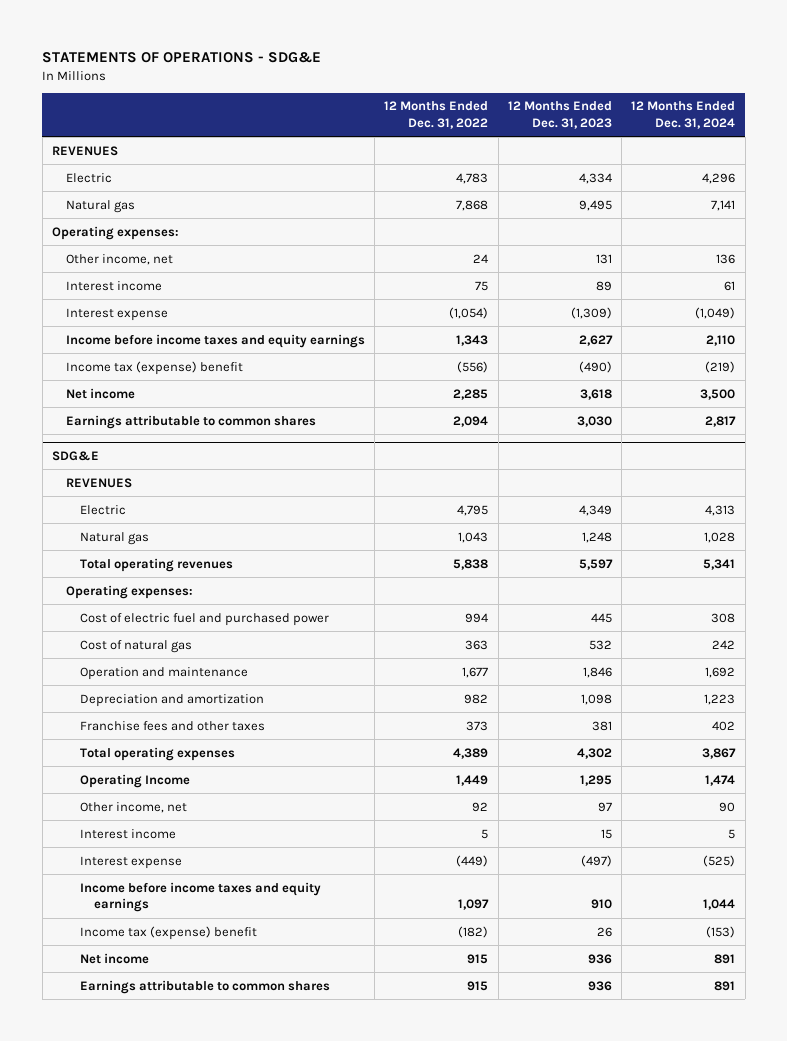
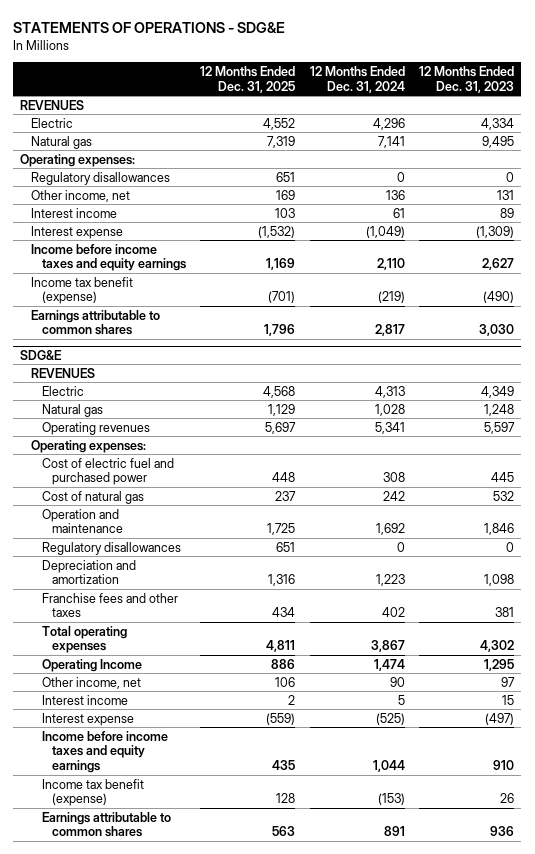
- | 12 Months Ended Dec. 31, 2022 | 12 Months Ended Dec. 31, 2023 | 12 Months Ended Dec. 31, 2024
+ | 12 Months Ended Dec. 31, 2025 | 12 Months Ended Dec. 31, 2024 | 12 Months Ended Dec. 31, 2023
+ Regulatory disallowances | 651 | 0 | 0
- Income tax (expense) benefit | (556) | (490) | (219)
- Net income | 2,285 | 3,618 | 3,500
+ Income tax benefit (expense) | (701) | (219) | (490)
@ SDG&E
- Total operating revenues | 5,838 | 5,597 | 5,341
+ Operating revenues | 5,697 | 5,341 | 5,597
+ Regulatory disallowances | 651 | 0 | 0
- Income tax (expense) benefit | (182) | 26 | (153)
- Net income | 915 | 936 | 891
+ Income tax benefit (expense) | 128 | (153) | 26

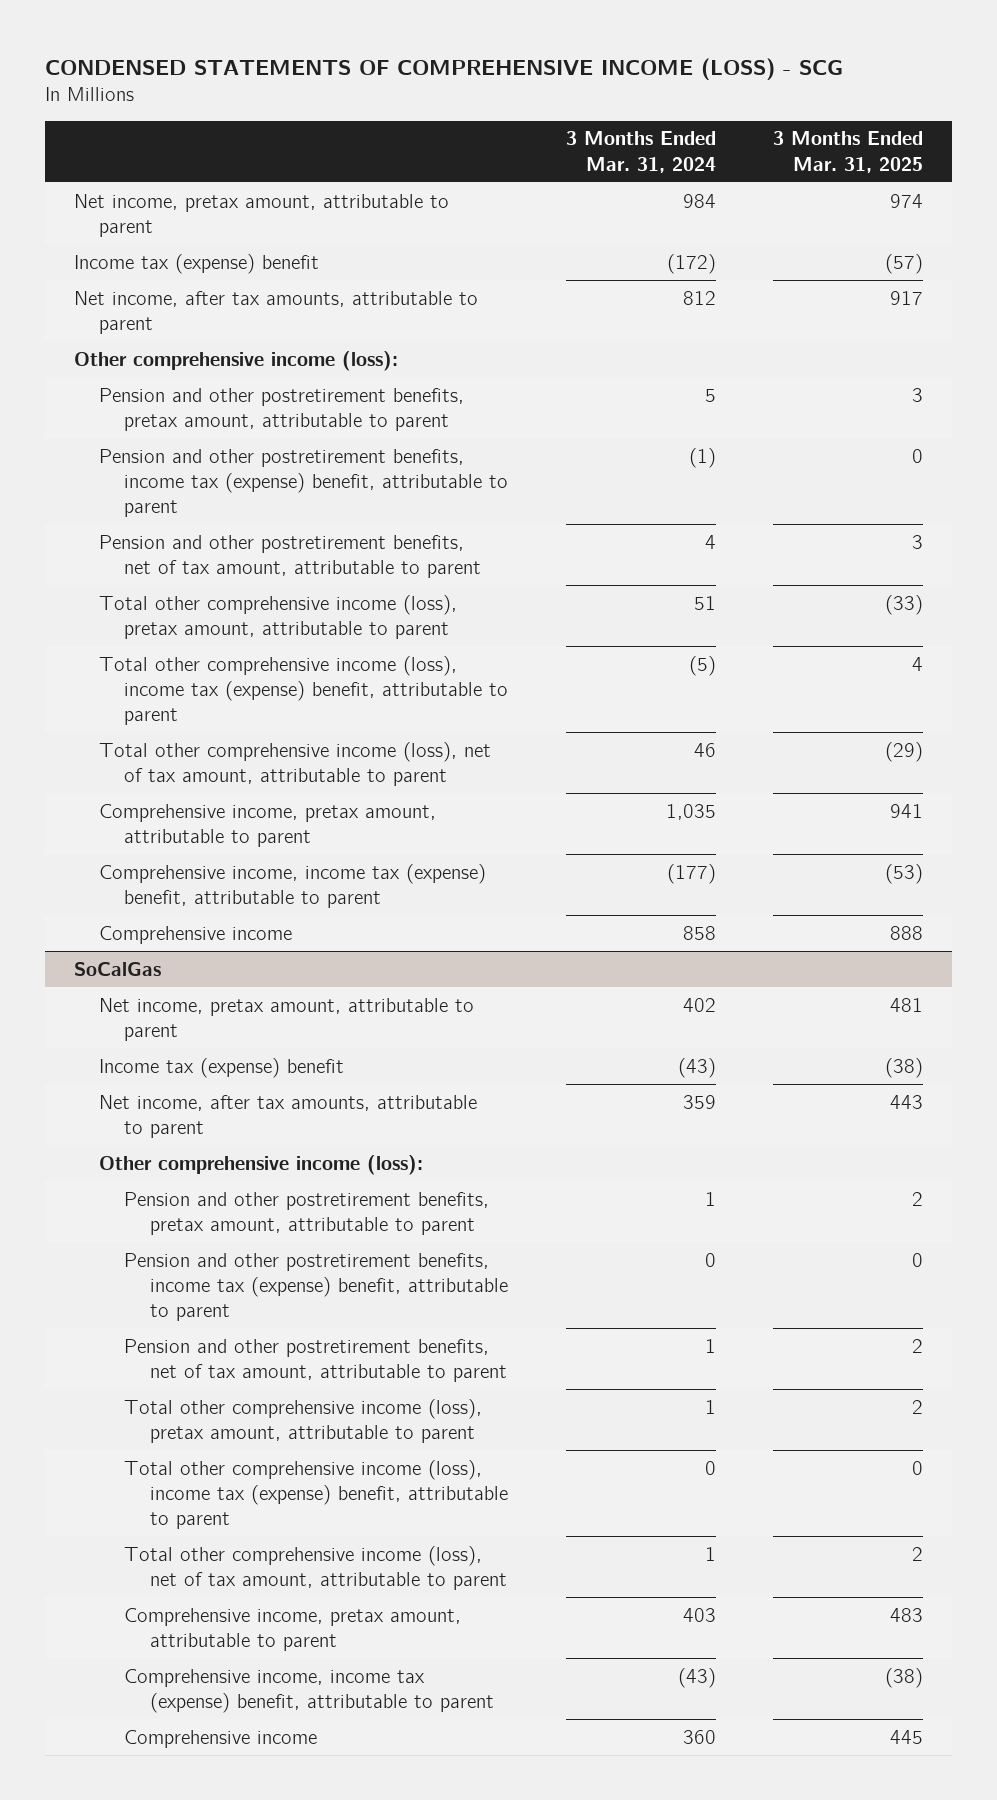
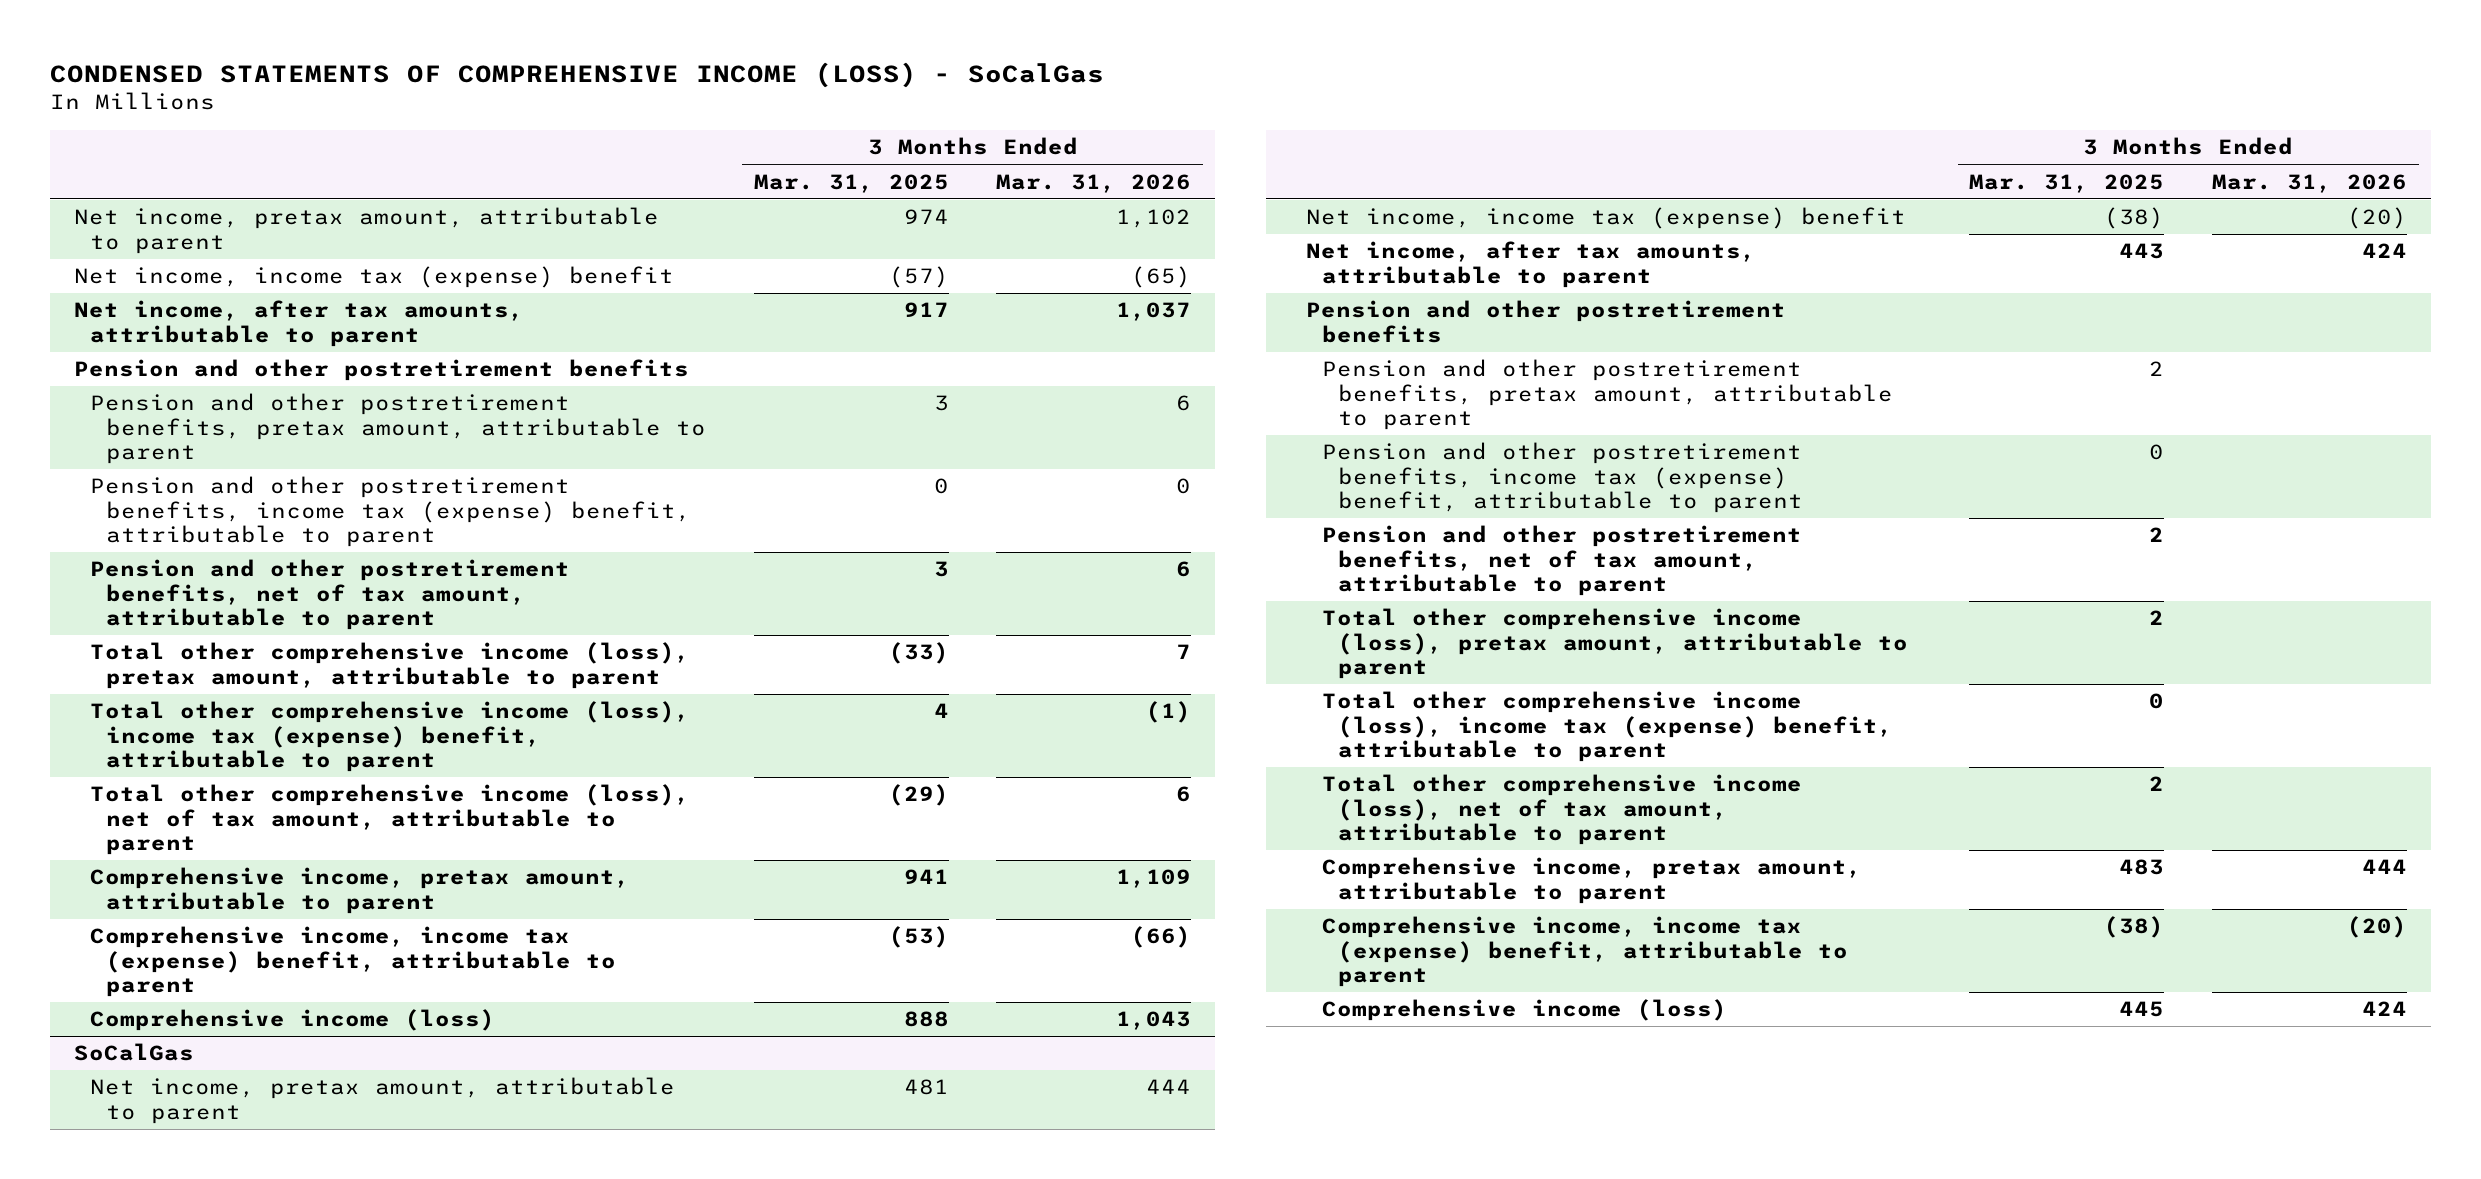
- CONDENSED STATEMENTS OF COMPREHENSIVE INCOME (LOSS) - SCG
+ CONDENSED STATEMENTS OF COMPREHENSIVE INCOME (LOSS) - SoCalGas
- | 3 Months Ended Mar. 31, 2024 | 3 Months Ended Mar. 31, 2025
+ | 3 Months Ended Mar. 31, 2025 | 3 Months Ended Mar. 31, 2026
- Income tax (expense) benefit | (172) | (57)
+ Net income, income tax (expense) benefit | (57) | (65)
- Other comprehensive income (loss):
+ Pension and other postretirement benefits
- Comprehensive income | 858 | 888
+ Comprehensive income (loss) | 888 | 1,043
@ SoCalGas
- Income tax (expense) benefit | (43) | (38)
+ Net income, income tax (expense) benefit | (38) | (20)
- Other comprehensive income (loss):
+ Pension and other postretirement benefits
- Comprehensive income | 360 | 445
+ Comprehensive income (loss) | 445 | 424

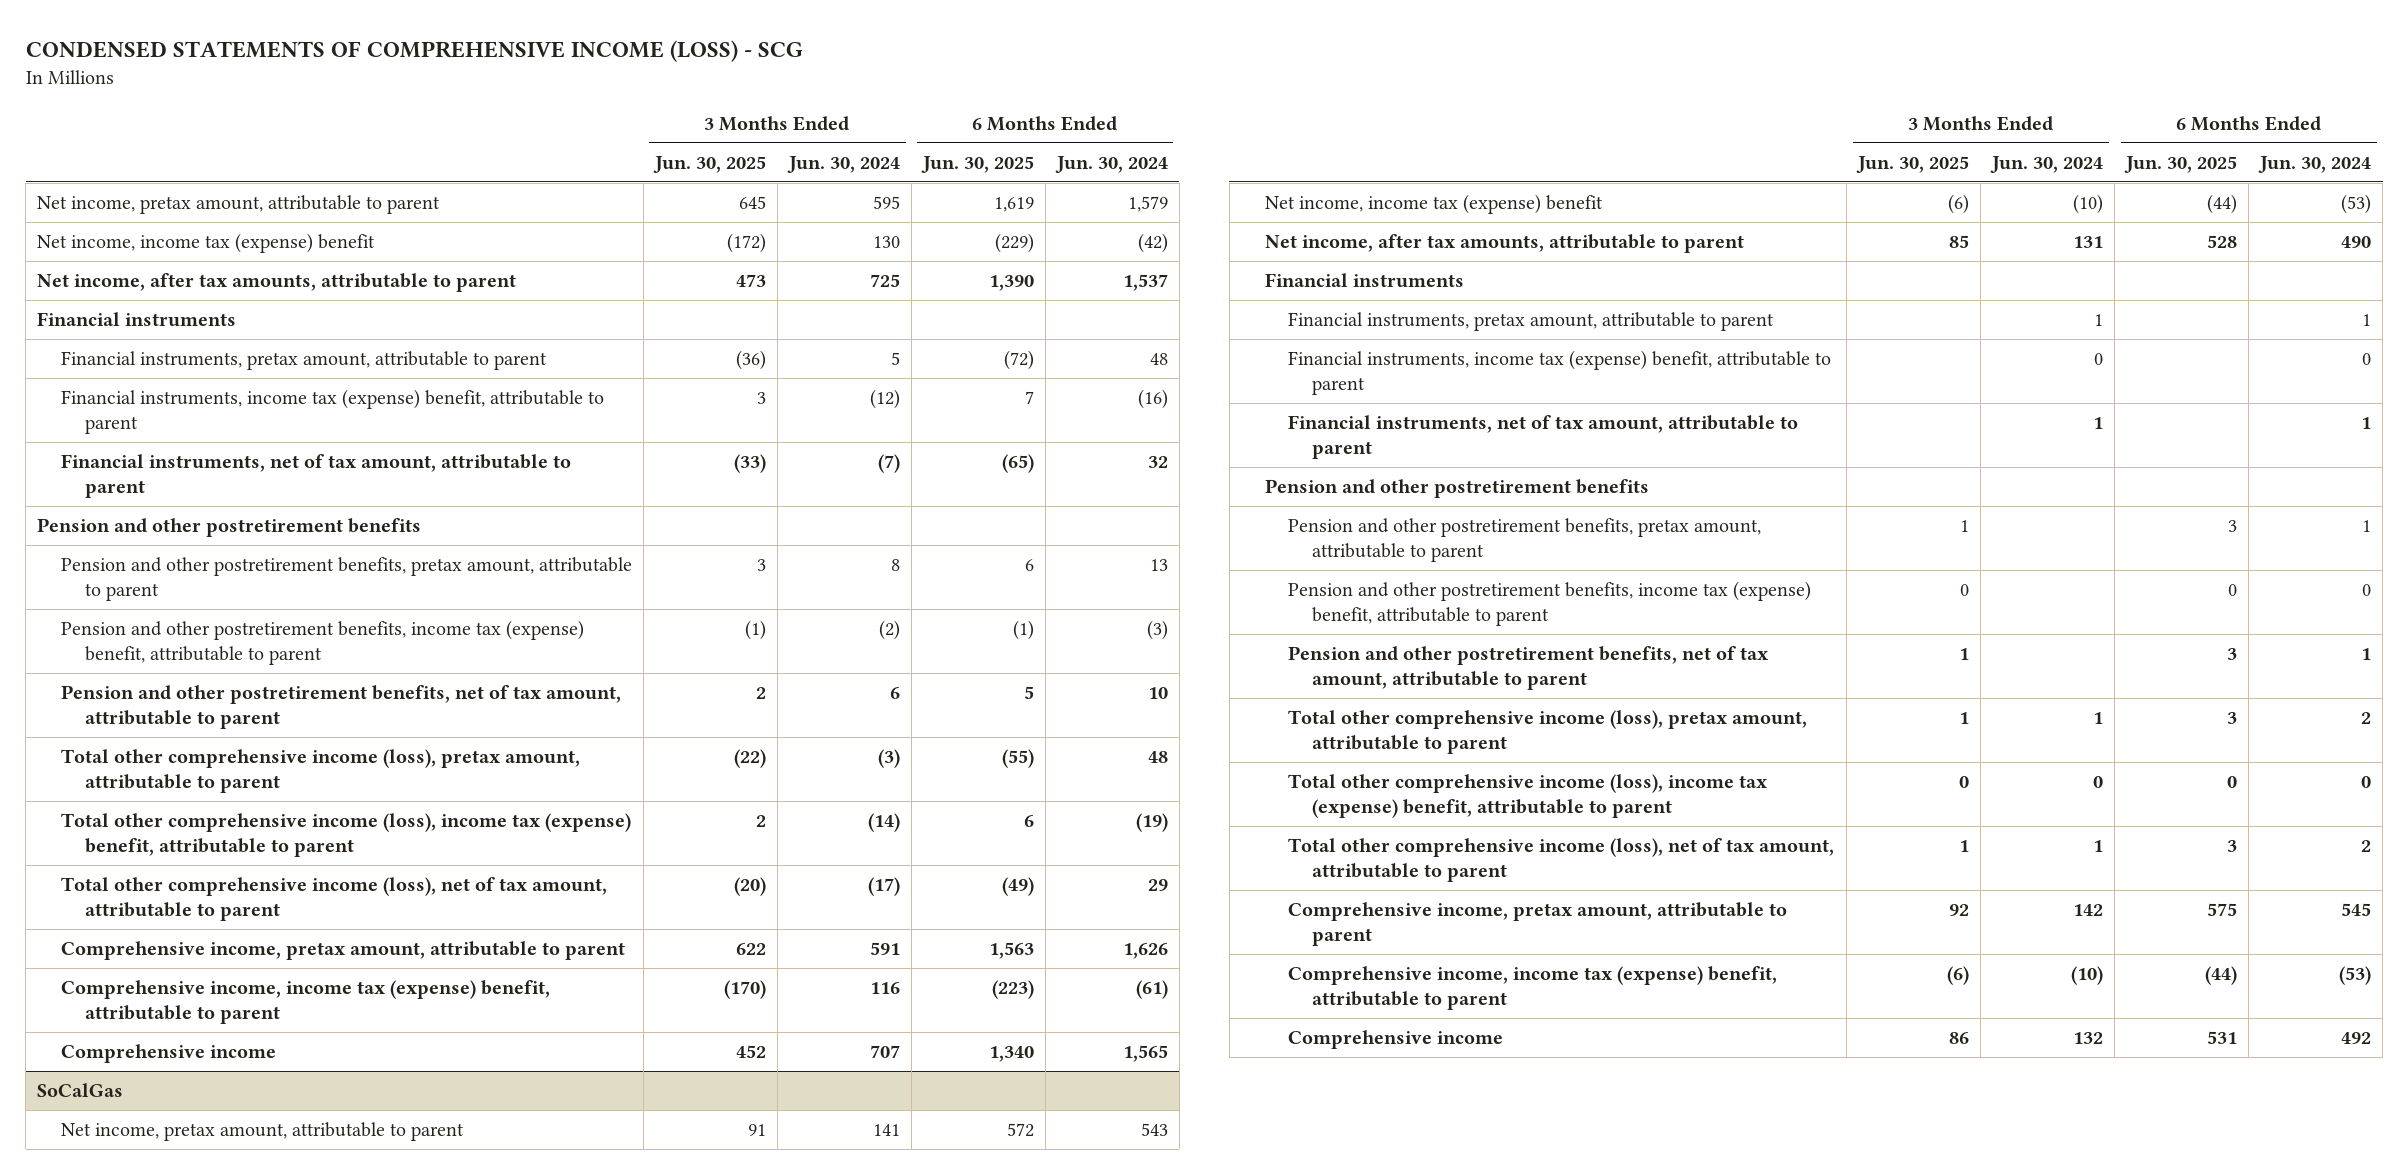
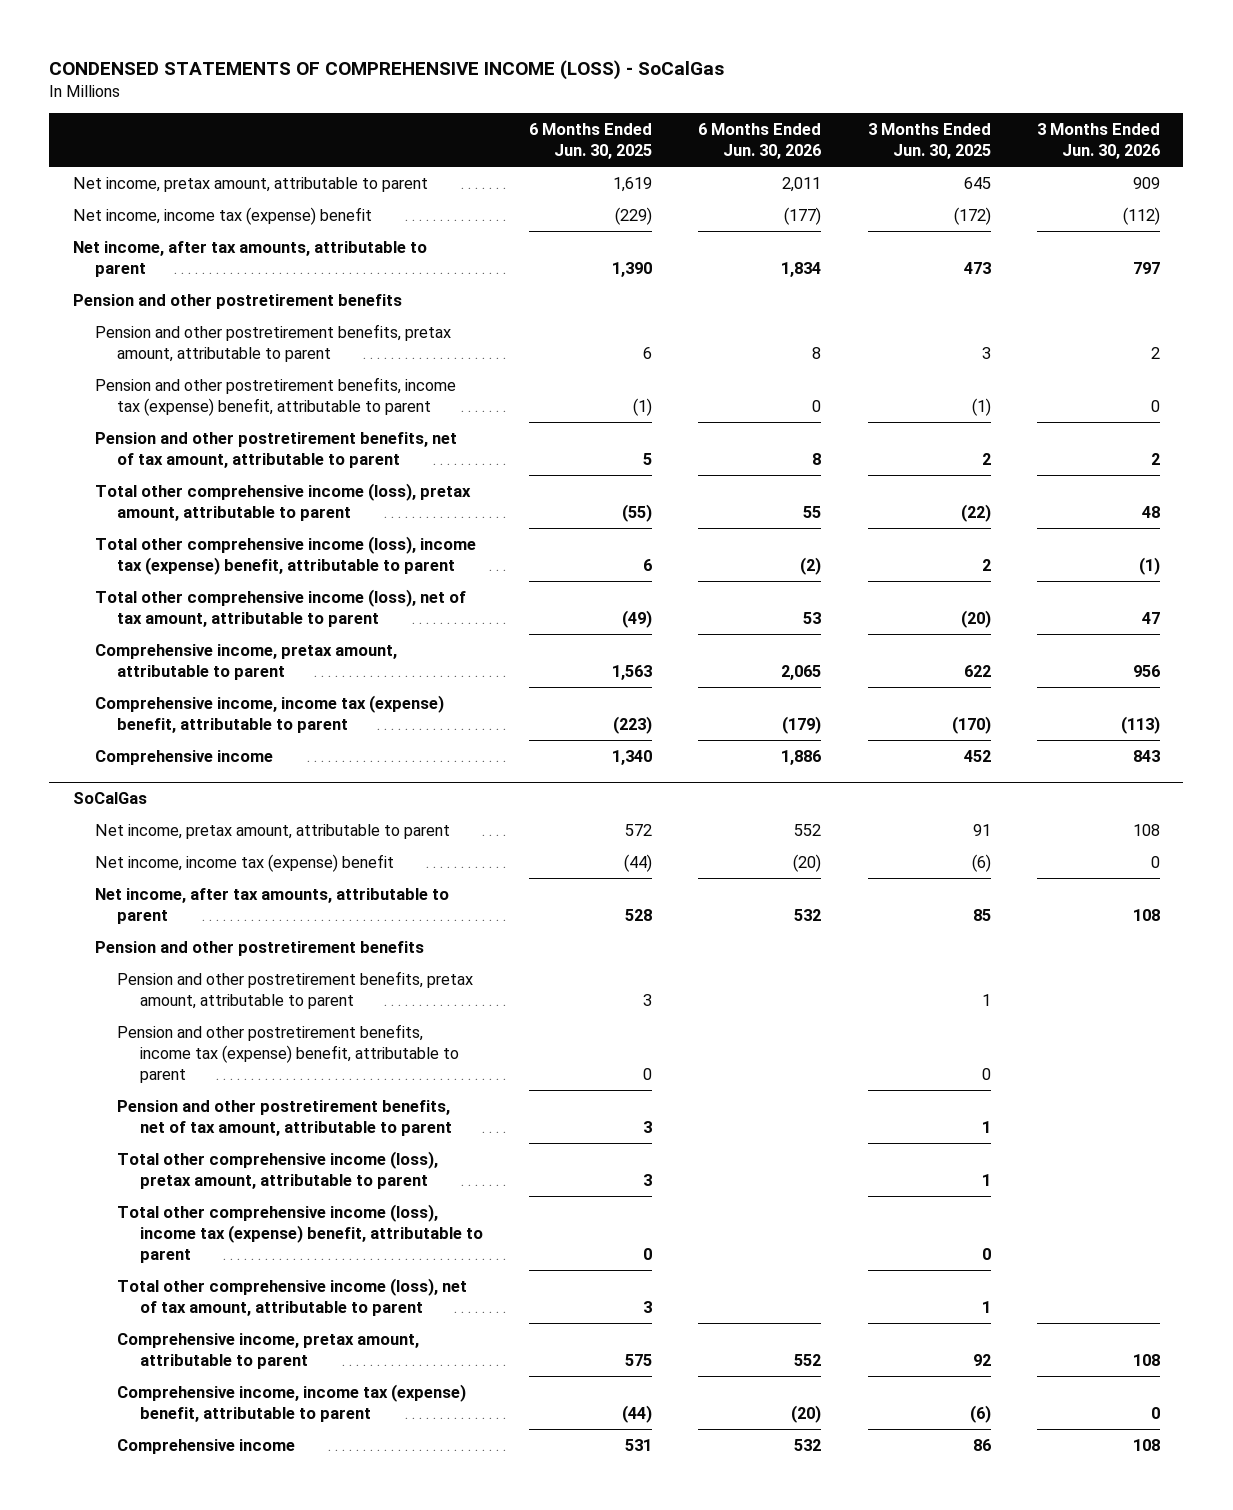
- CONDENSED STATEMENTS OF COMPREHENSIVE INCOME (LOSS) - SCG
+ CONDENSED STATEMENTS OF COMPREHENSIVE INCOME (LOSS) - SoCalGas
- | 3 Months Ended Jun. 30, 2025 | 3 Months Ended Jun. 30, 2024 | 6 Months Ended Jun. 30, 2025 | 6 Months Ended Jun. 30, 2024
+ | 6 Months Ended Jun. 30, 2025 | 6 Months Ended Jun. 30, 2026 | 3 Months Ended Jun. 30, 2025 | 3 Months Ended Jun. 30, 2026
- Financial instruments
- Financial instruments, pretax amount, attributable to parent | (36) | 5 | (72) | 48
- Financial instruments, income tax (expense) benefit, attributable to parent | 3 | (12) | 7 | (16)
- Financial instruments, net of tax amount, attributable to parent | (33) | (7) | (65) | 32
@ SoCalGas
- Financial instruments
- Financial instruments, pretax amount, attributable to parent | | 1 | | 1
- Financial instruments, income tax (expense) benefit, attributable to parent | | 0 | | 0
- Financial instruments, net of tax amount, attributable to parent | | 1 | | 1

